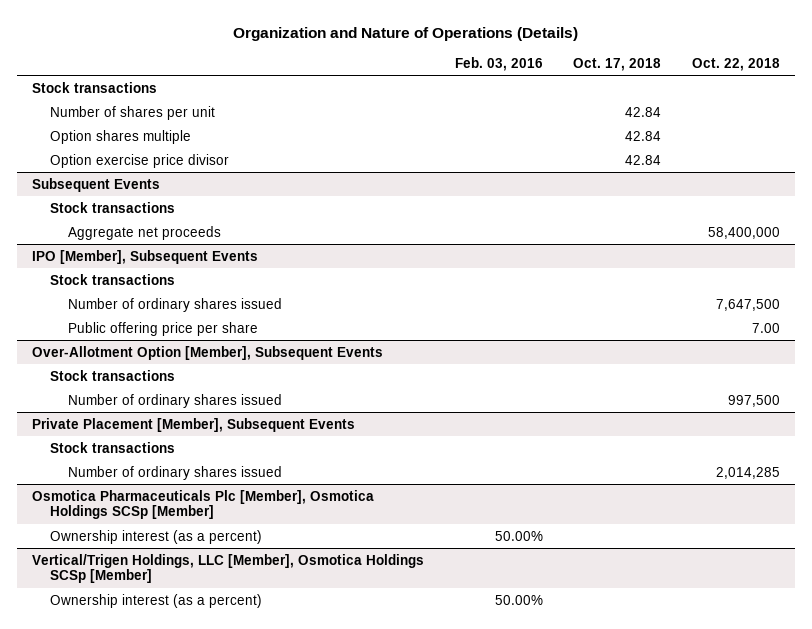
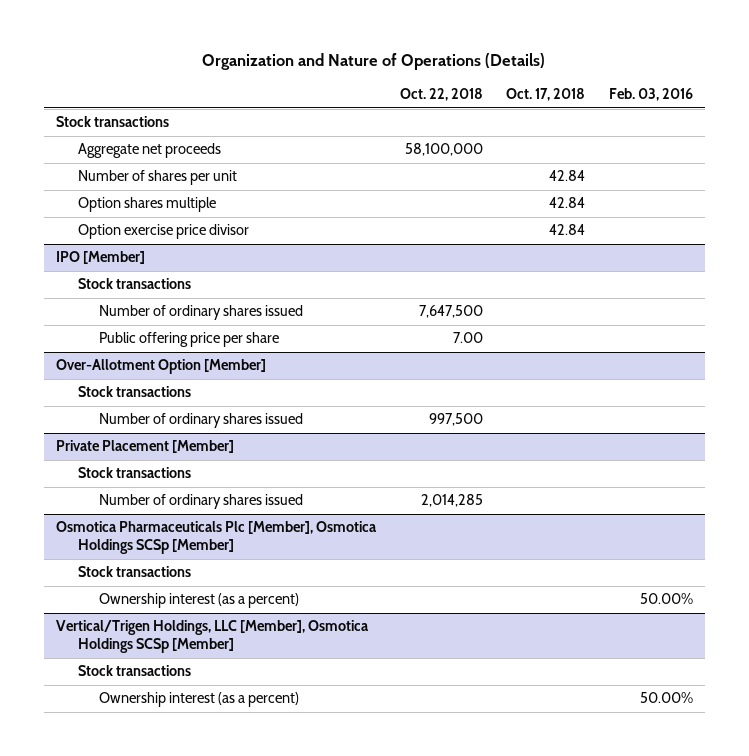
- | Feb. 03, 2016 | Oct. 17, 2018 | Oct. 22, 2018
+ | Oct. 22, 2018 | Oct. 17, 2018 | Feb. 03, 2016
+ Aggregate net proceeds | 58,100,000 | |
- Subsequent Events
- Stock transactions
- Aggregate net proceeds | | | 58,400,000
- IPO [Member], Subsequent Events
+ IPO [Member]
- Over-Allotment Option [Member], Subsequent Events
+ Over-Allotment Option [Member]
- Private Placement [Member], Subsequent Events
+ Private Placement [Member]
@ Osmotica Pharmaceuticals Plc [Member], Osmotica Holdings SCSp [Member]
+ Stock transactions
@ Vertical/Trigen Holdings, LLC [Member], Osmotica Holdings SCSp [Member]
+ Stock transactions

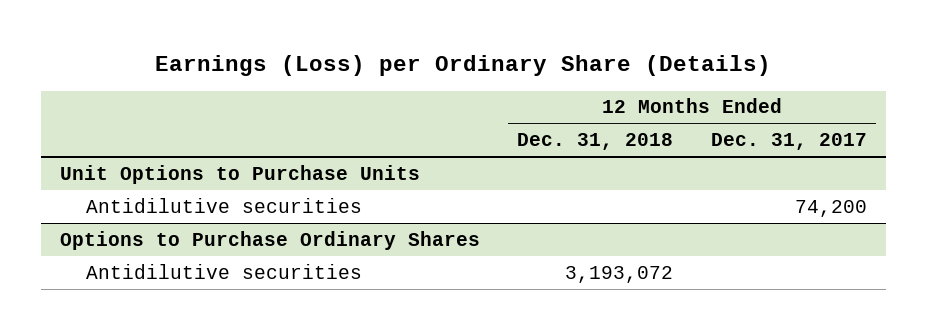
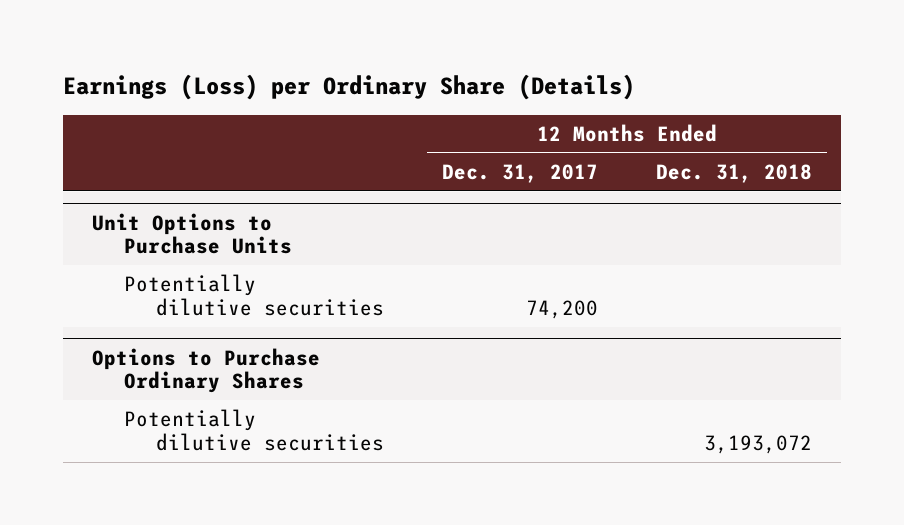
- | 12 Months Ended Dec. 31, 2018 | 12 Months Ended Dec. 31, 2017
+ | 12 Months Ended Dec. 31, 2017 | 12 Months Ended Dec. 31, 2018
@ Unit Options to Purchase Units
- Antidilutive securities | | 74,200
+ Potentially dilutive securities | 74,200 |
@ Options to Purchase Ordinary Shares
- Antidilutive securities | 3,193,072 |
+ Potentially dilutive securities | | 3,193,072

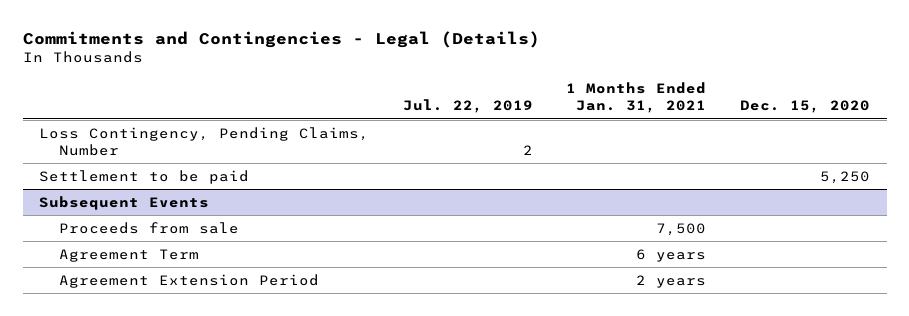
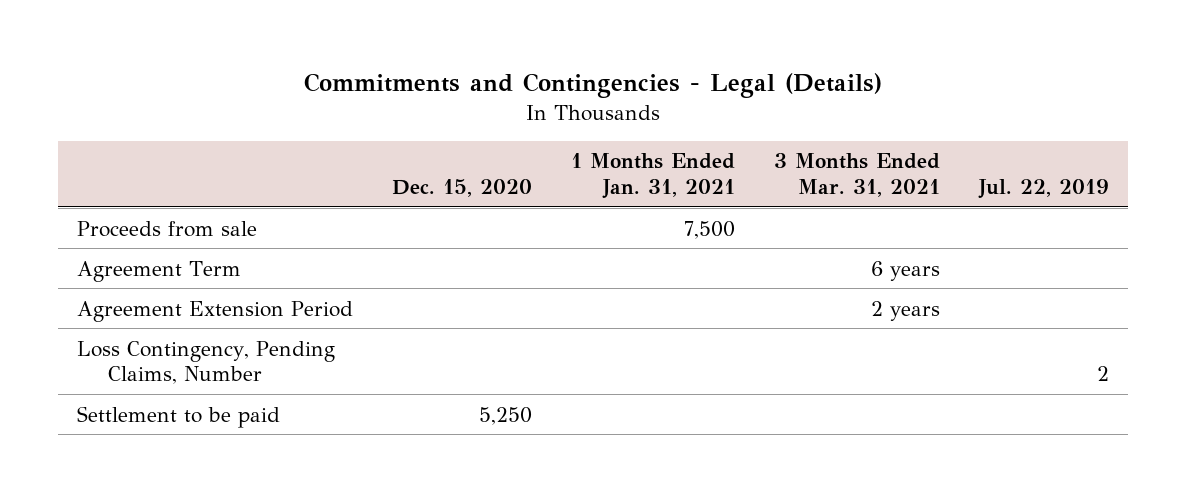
- | Jul. 22, 2019 | 1 Months Ended Jan. 31, 2021 | Dec. 15, 2020
+ | Dec. 15, 2020 | 1 Months Ended Jan. 31, 2021 | 3 Months Ended Mar. 31, 2021 | Jul. 22, 2019
+ Proceeds from sale | | 7,500 | |
+ Agreement Term | | | 6 years |
+ Agreement Extension Period | | | 2 years |
- Subsequent Events
- Proceeds from sale | | 7,500 |
- Agreement Term | | 6 years |
- Agreement Extension Period | | 2 years |

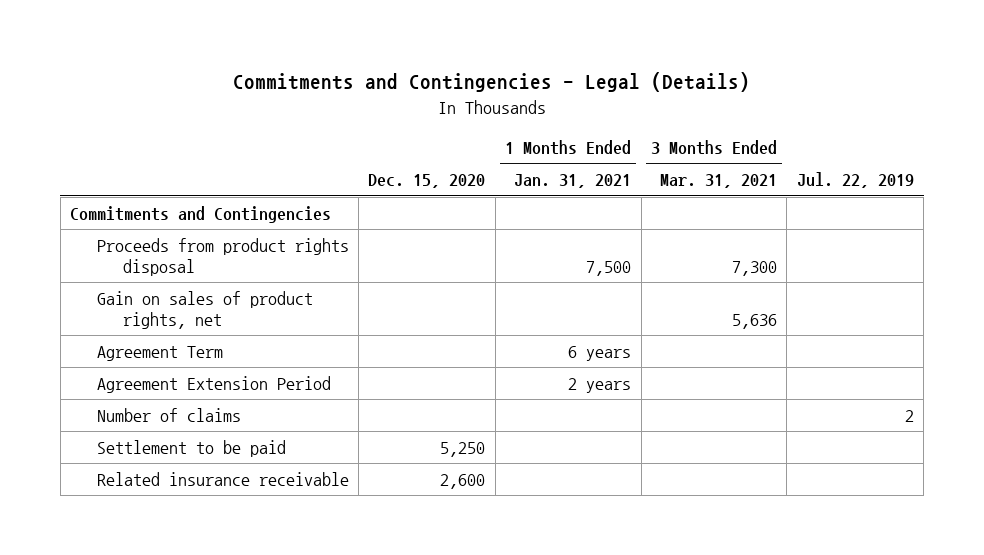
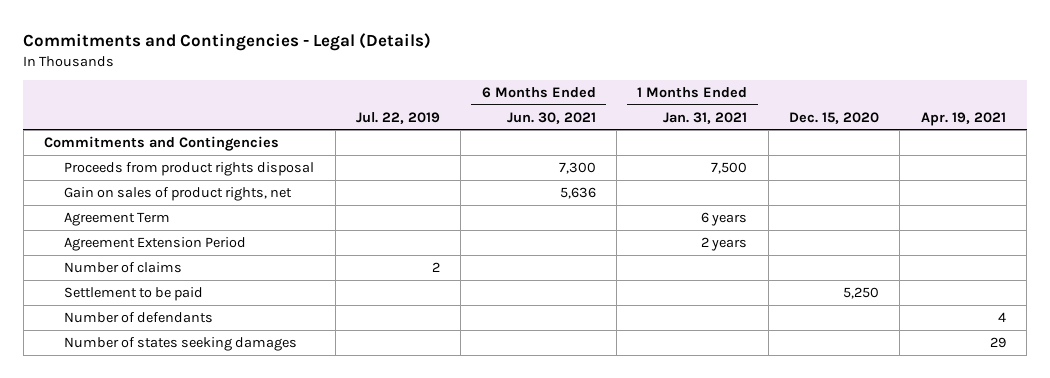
- | Dec. 15, 2020 | 1 Months Ended Jan. 31, 2021 | 3 Months Ended Mar. 31, 2021 | Jul. 22, 2019
+ | Jul. 22, 2019 | 6 Months Ended Jun. 30, 2021 | 1 Months Ended Jan. 31, 2021 | Dec. 15, 2020 | Apr. 19, 2021
- Related insurance receivable | 2,600 | | |
+ Number of defendants | | | | | 4
+ Number of states seeking damages | | | | | 29

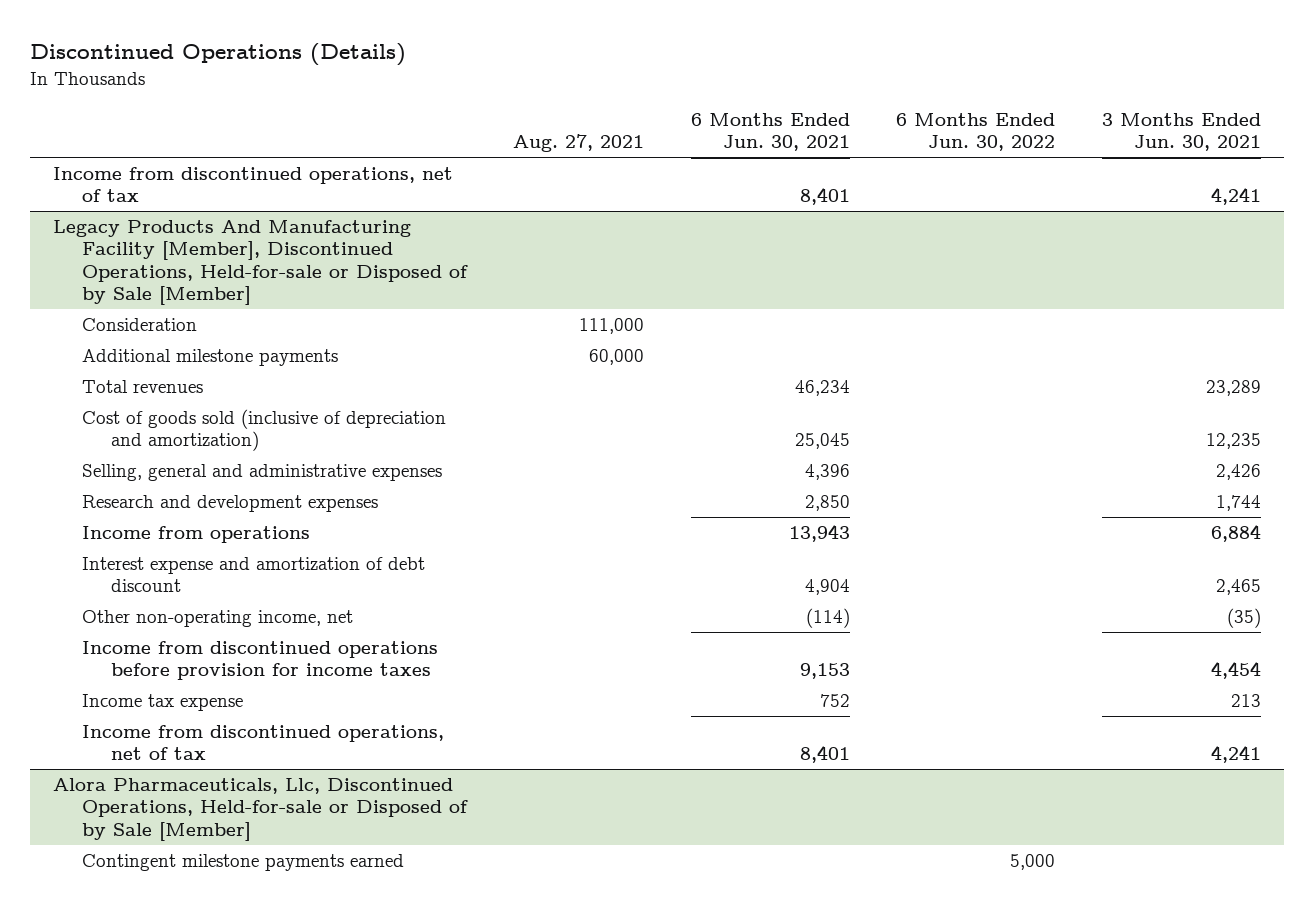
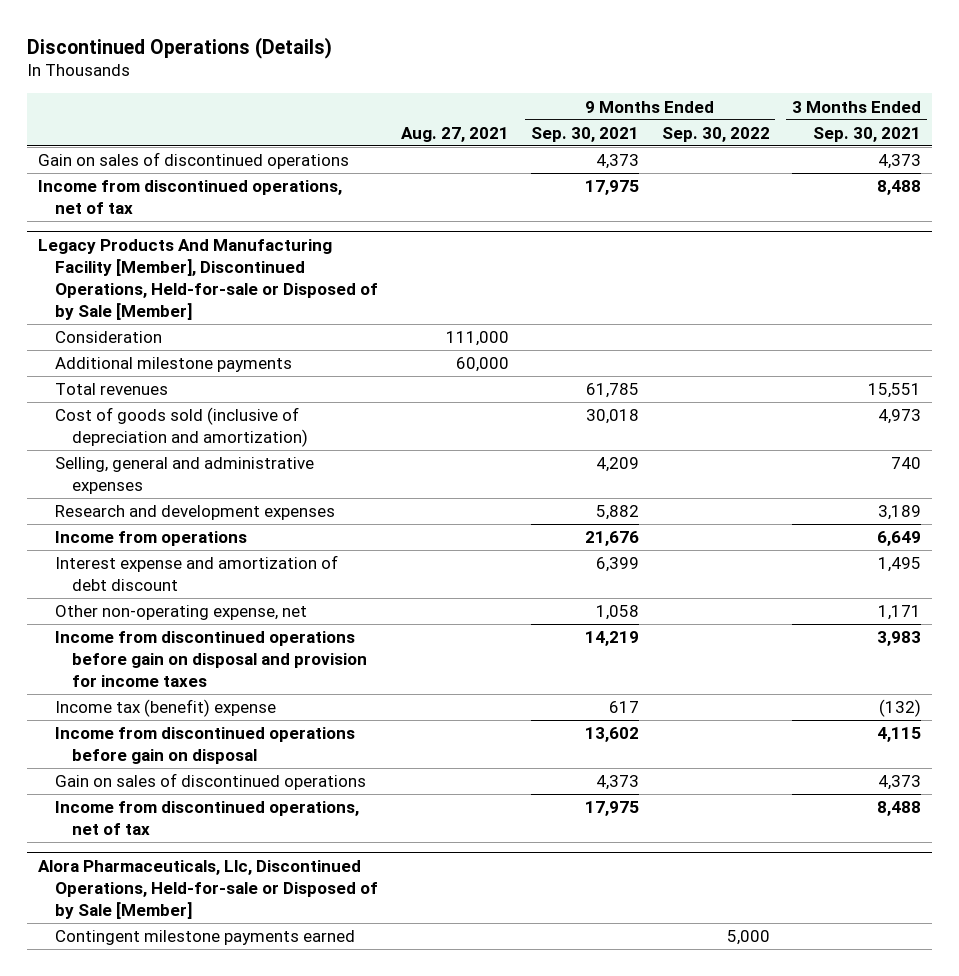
- | Aug. 27, 2021 | 6 Months Ended Jun. 30, 2021 | 6 Months Ended Jun. 30, 2022 | 3 Months Ended Jun. 30, 2021
+ | Aug. 27, 2021 | 9 Months Ended Sep. 30, 2021 | 9 Months Ended Sep. 30, 2022 | 3 Months Ended Sep. 30, 2021
+ Gain on sales of discontinued operations | | 4,373 | | 4,373
@ Legacy Products And Manufacturing Facility [Member], Discontinued Operations, Held-for-sale or Disposed of by Sale [Member]
- Other non-operating income, net | | (114) | | (35)
- Income from discontinued operations before provision for income taxes | | 9,153 | | 4,454
- Income tax expense | | 752 | | 213
+ Other non-operating expense, net | | 1,058 | | 1,171
+ Income from discontinued operations before gain on disposal and provision for income taxes | | 14,219 | | 3,983
+ Income tax (benefit) expense | | 617 | | (132)
+ Income from discontinued operations before gain on disposal | | 13,602 | | 4,115
+ Gain on sales of discontinued operations | | 4,373 | | 4,373

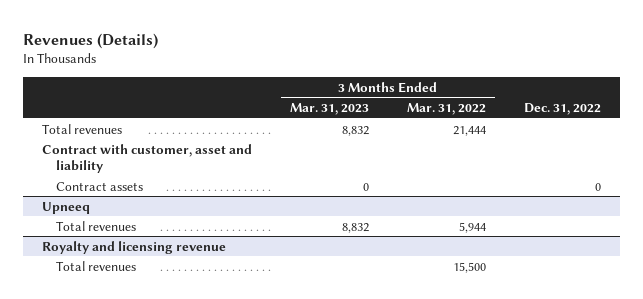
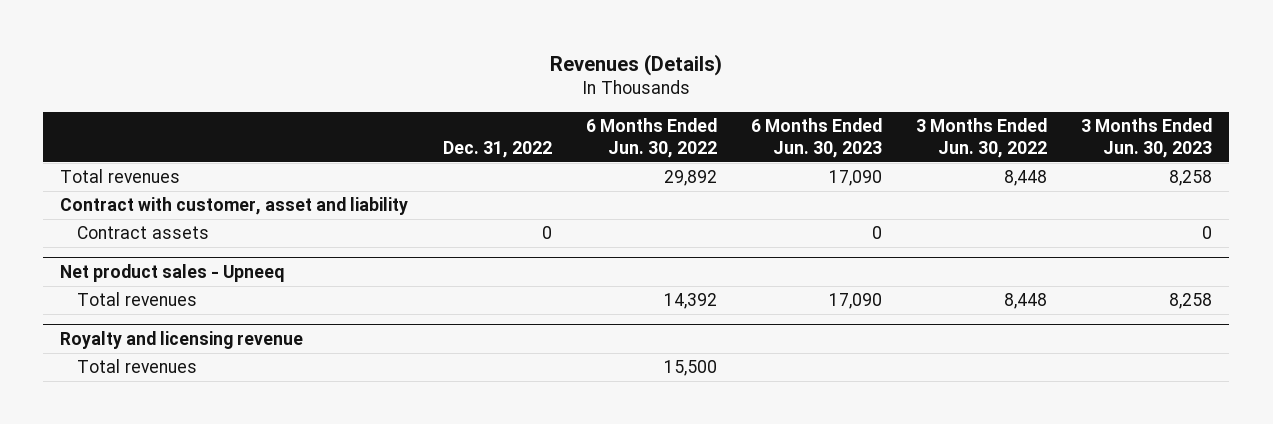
- | 3 Months Ended Mar. 31, 2023 | 3 Months Ended Mar. 31, 2022 | Dec. 31, 2022
+ | Dec. 31, 2022 | 6 Months Ended Jun. 30, 2022 | 6 Months Ended Jun. 30, 2023 | 3 Months Ended Jun. 30, 2022 | 3 Months Ended Jun. 30, 2023
- Upneeq
+ Net product sales - Upneeq

